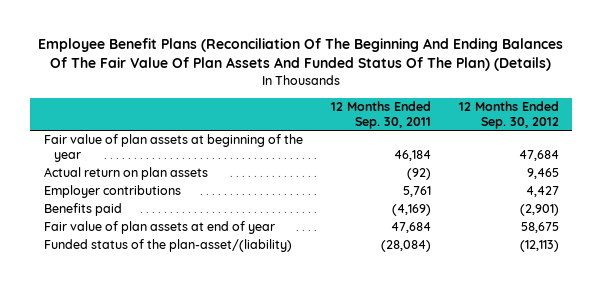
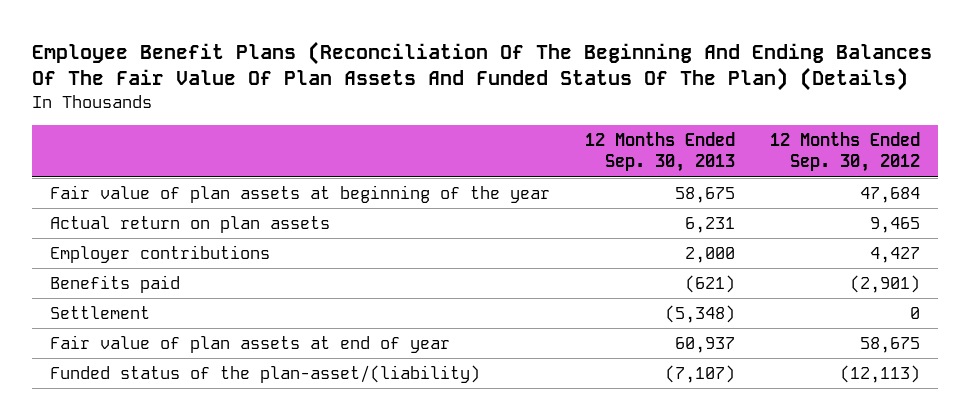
- | 12 Months Ended Sep. 30, 2011 | 12 Months Ended Sep. 30, 2012
+ | 12 Months Ended Sep. 30, 2013 | 12 Months Ended Sep. 30, 2012
+ Settlement | (5,348) | 0

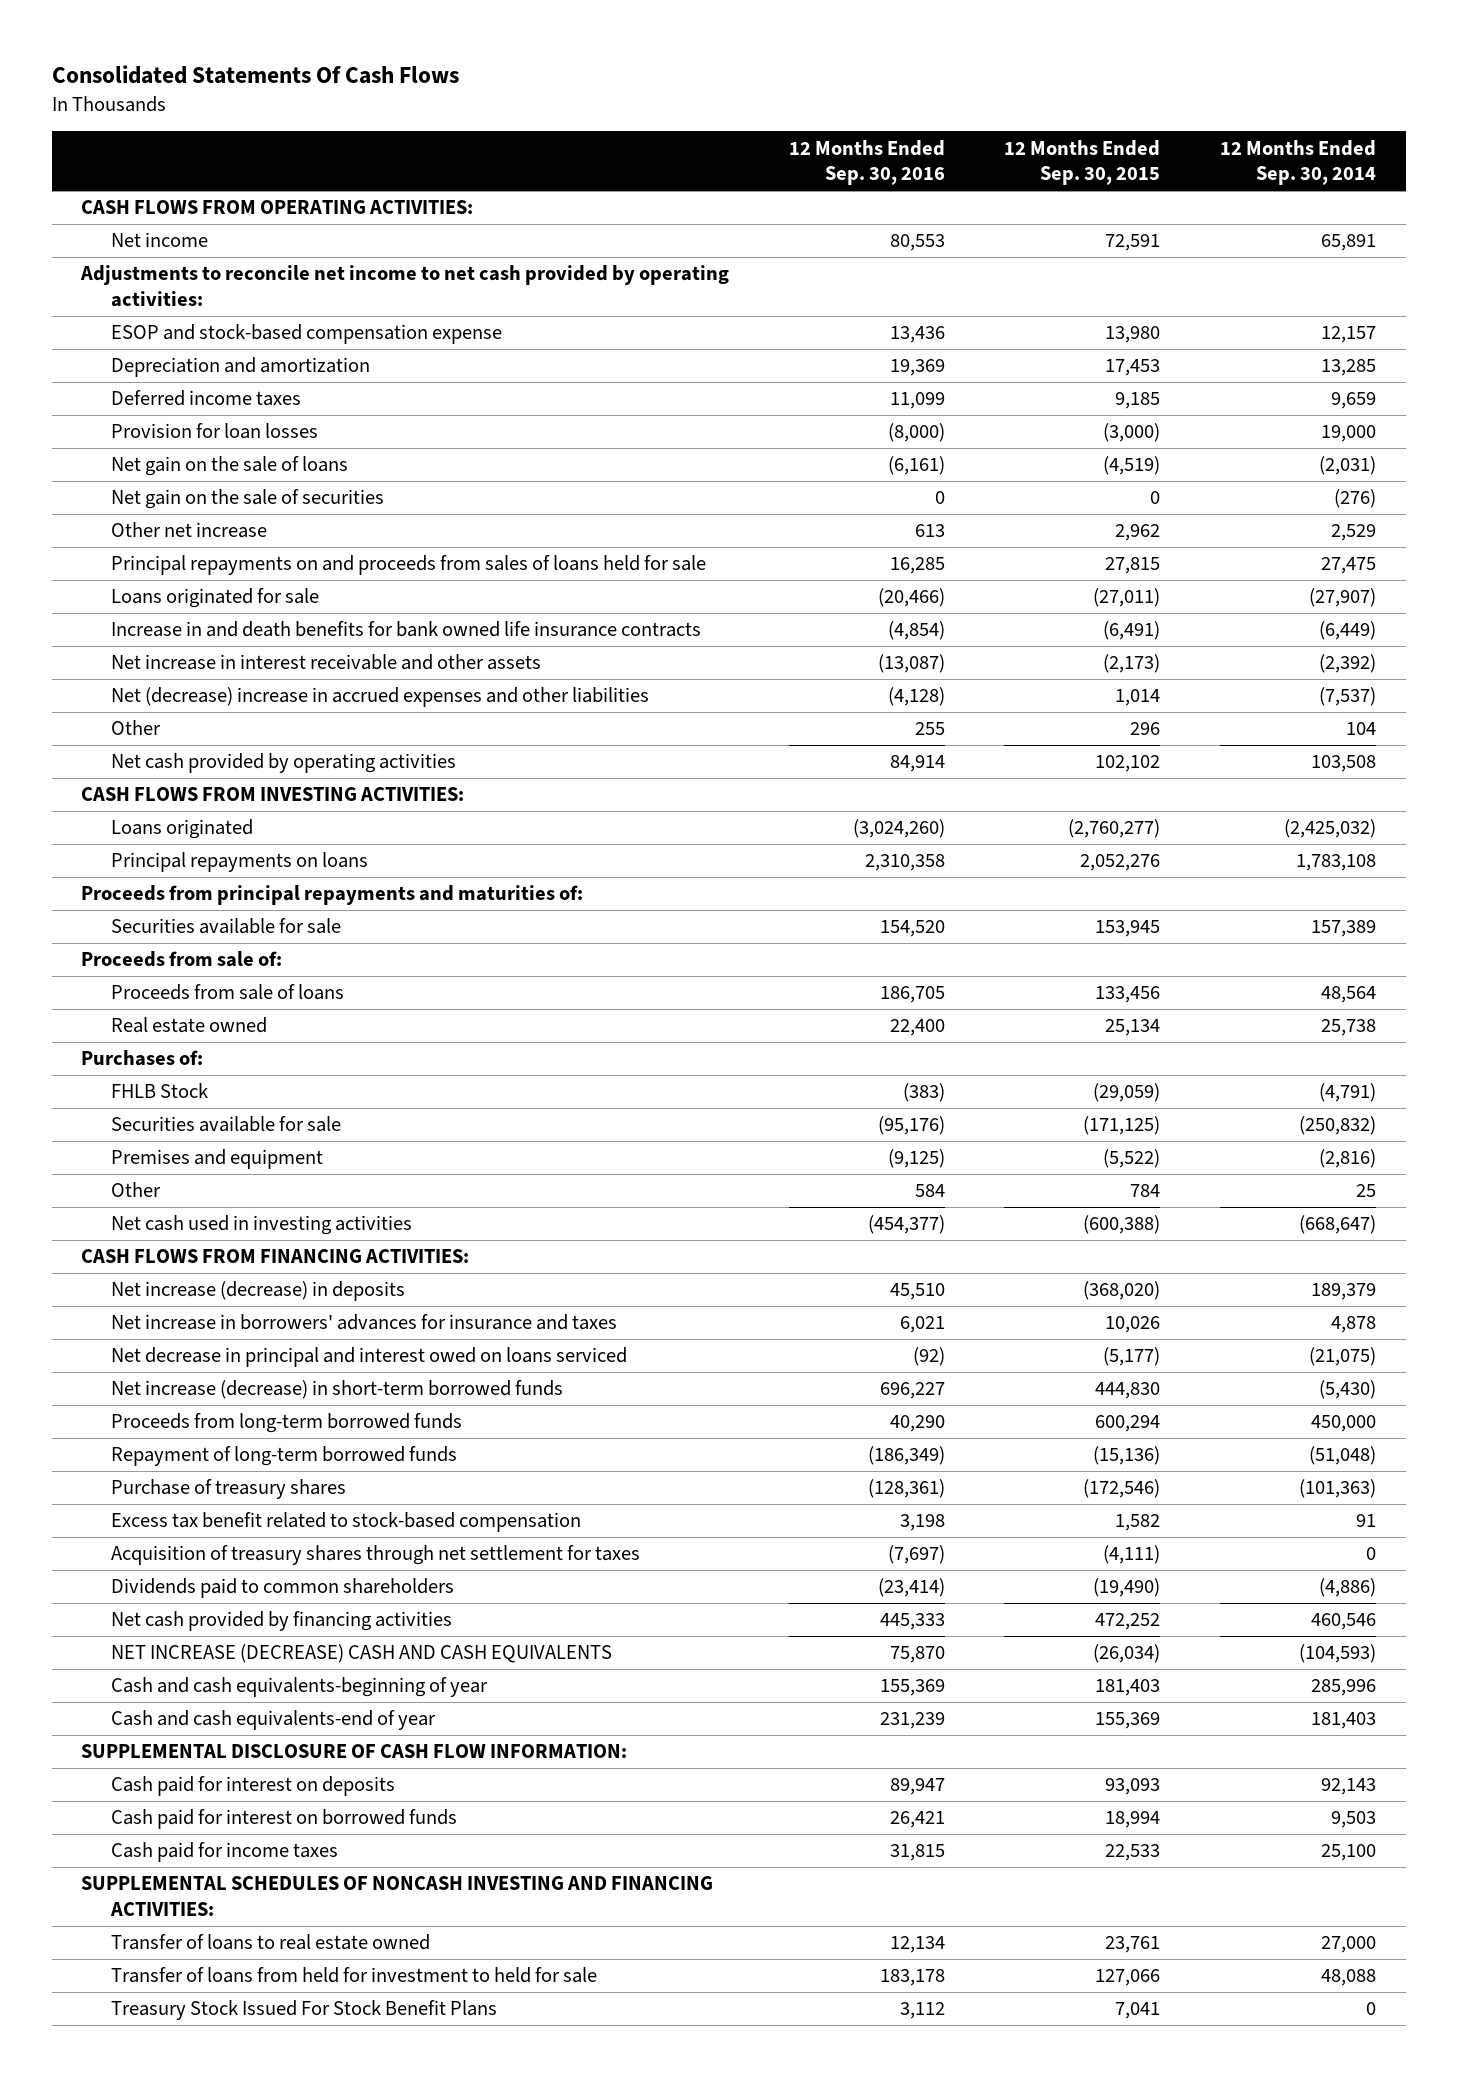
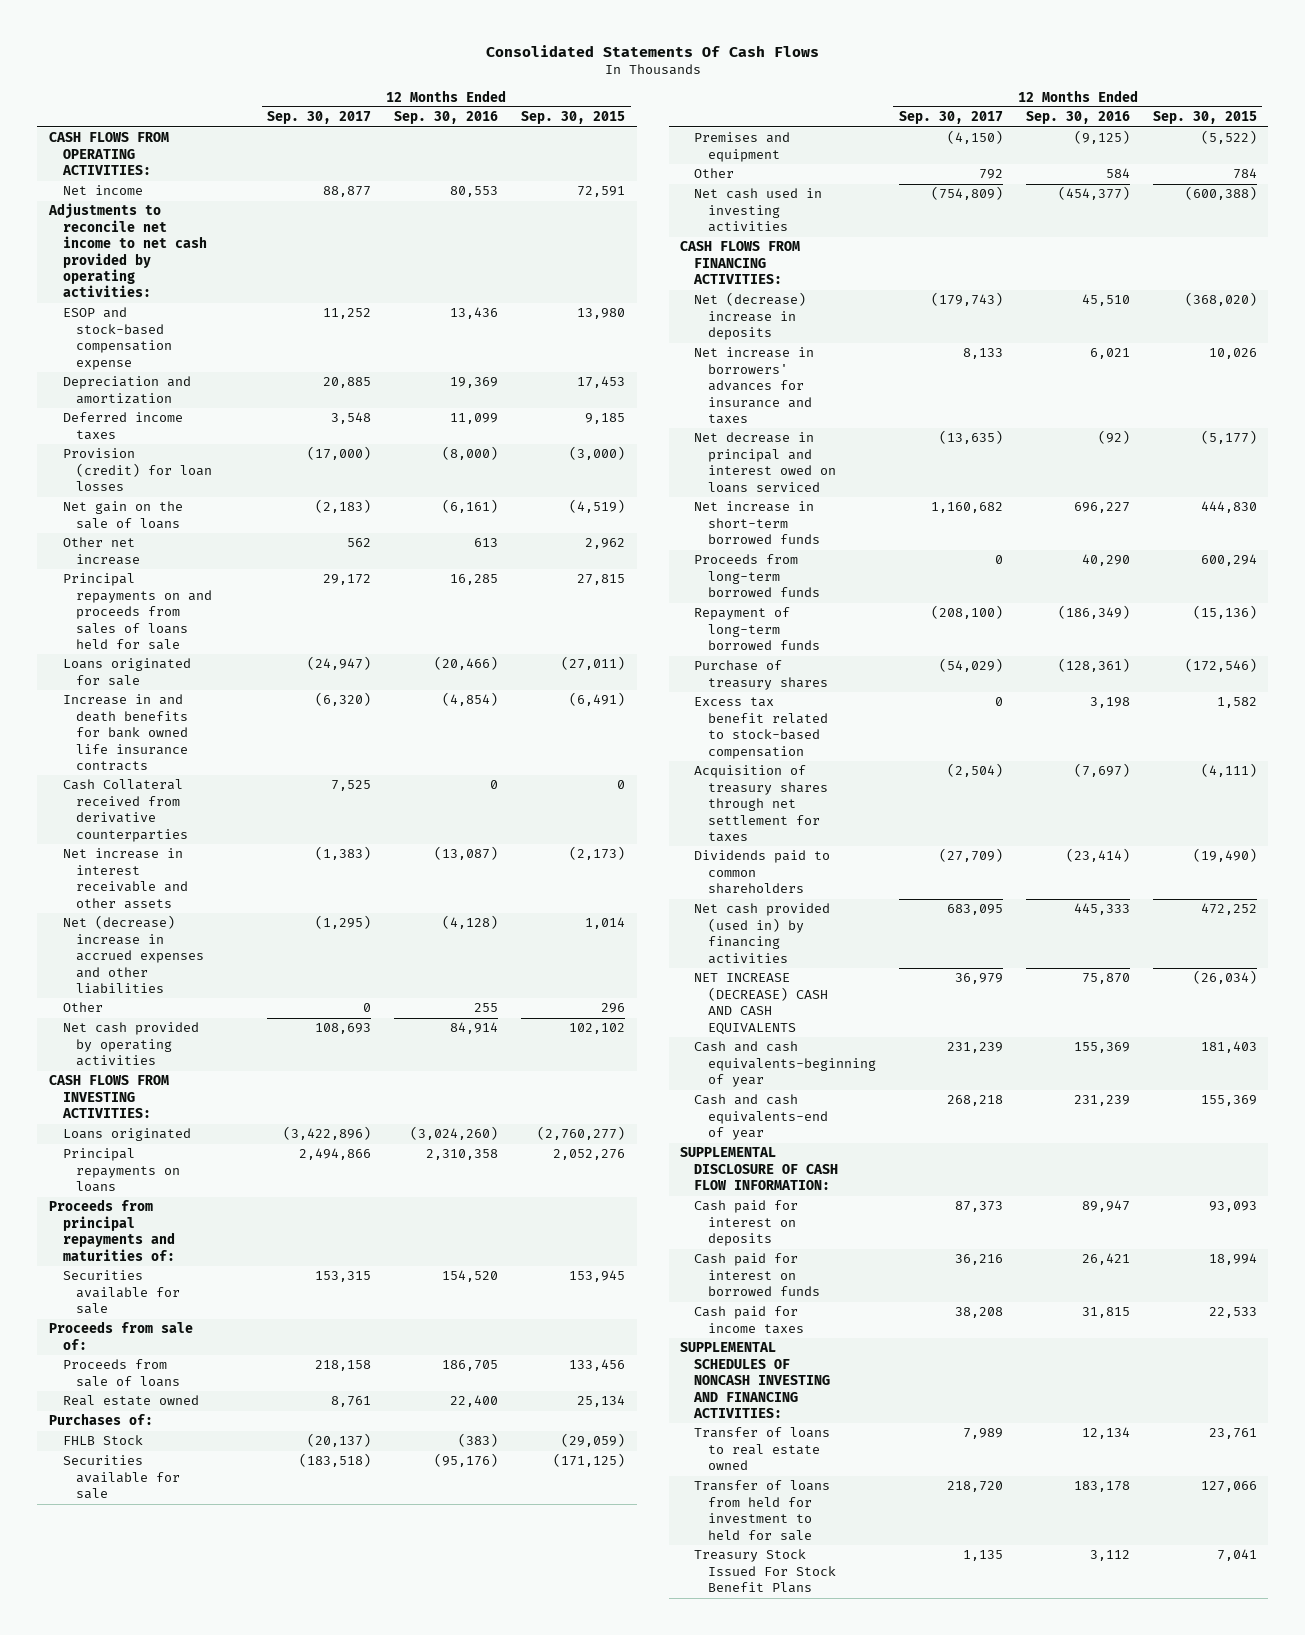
- | 12 Months Ended Sep. 30, 2016 | 12 Months Ended Sep. 30, 2015 | 12 Months Ended Sep. 30, 2014
+ | 12 Months Ended Sep. 30, 2017 | 12 Months Ended Sep. 30, 2016 | 12 Months Ended Sep. 30, 2015
- Provision for loan losses | (8,000) | (3,000) | 19,000
+ Provision (credit) for loan losses | (17,000) | (8,000) | (3,000)
- Net gain on the sale of securities | 0 | 0 | (276)
+ Cash Collateral received from derivative counterparties | 7,525 | 0 | 0
- Net increase (decrease) in deposits | 45,510 | (368,020) | 189,379
+ Net (decrease) increase in deposits | (179,743) | 45,510 | (368,020)
- Net increase (decrease) in short-term borrowed funds | 696,227 | 444,830 | (5,430)
+ Net increase in short-term borrowed funds | 1,160,682 | 696,227 | 444,830
- Net cash provided by financing activities | 445,333 | 472,252 | 460,546
+ Net cash provided (used in) by financing activities | 683,095 | 445,333 | 472,252

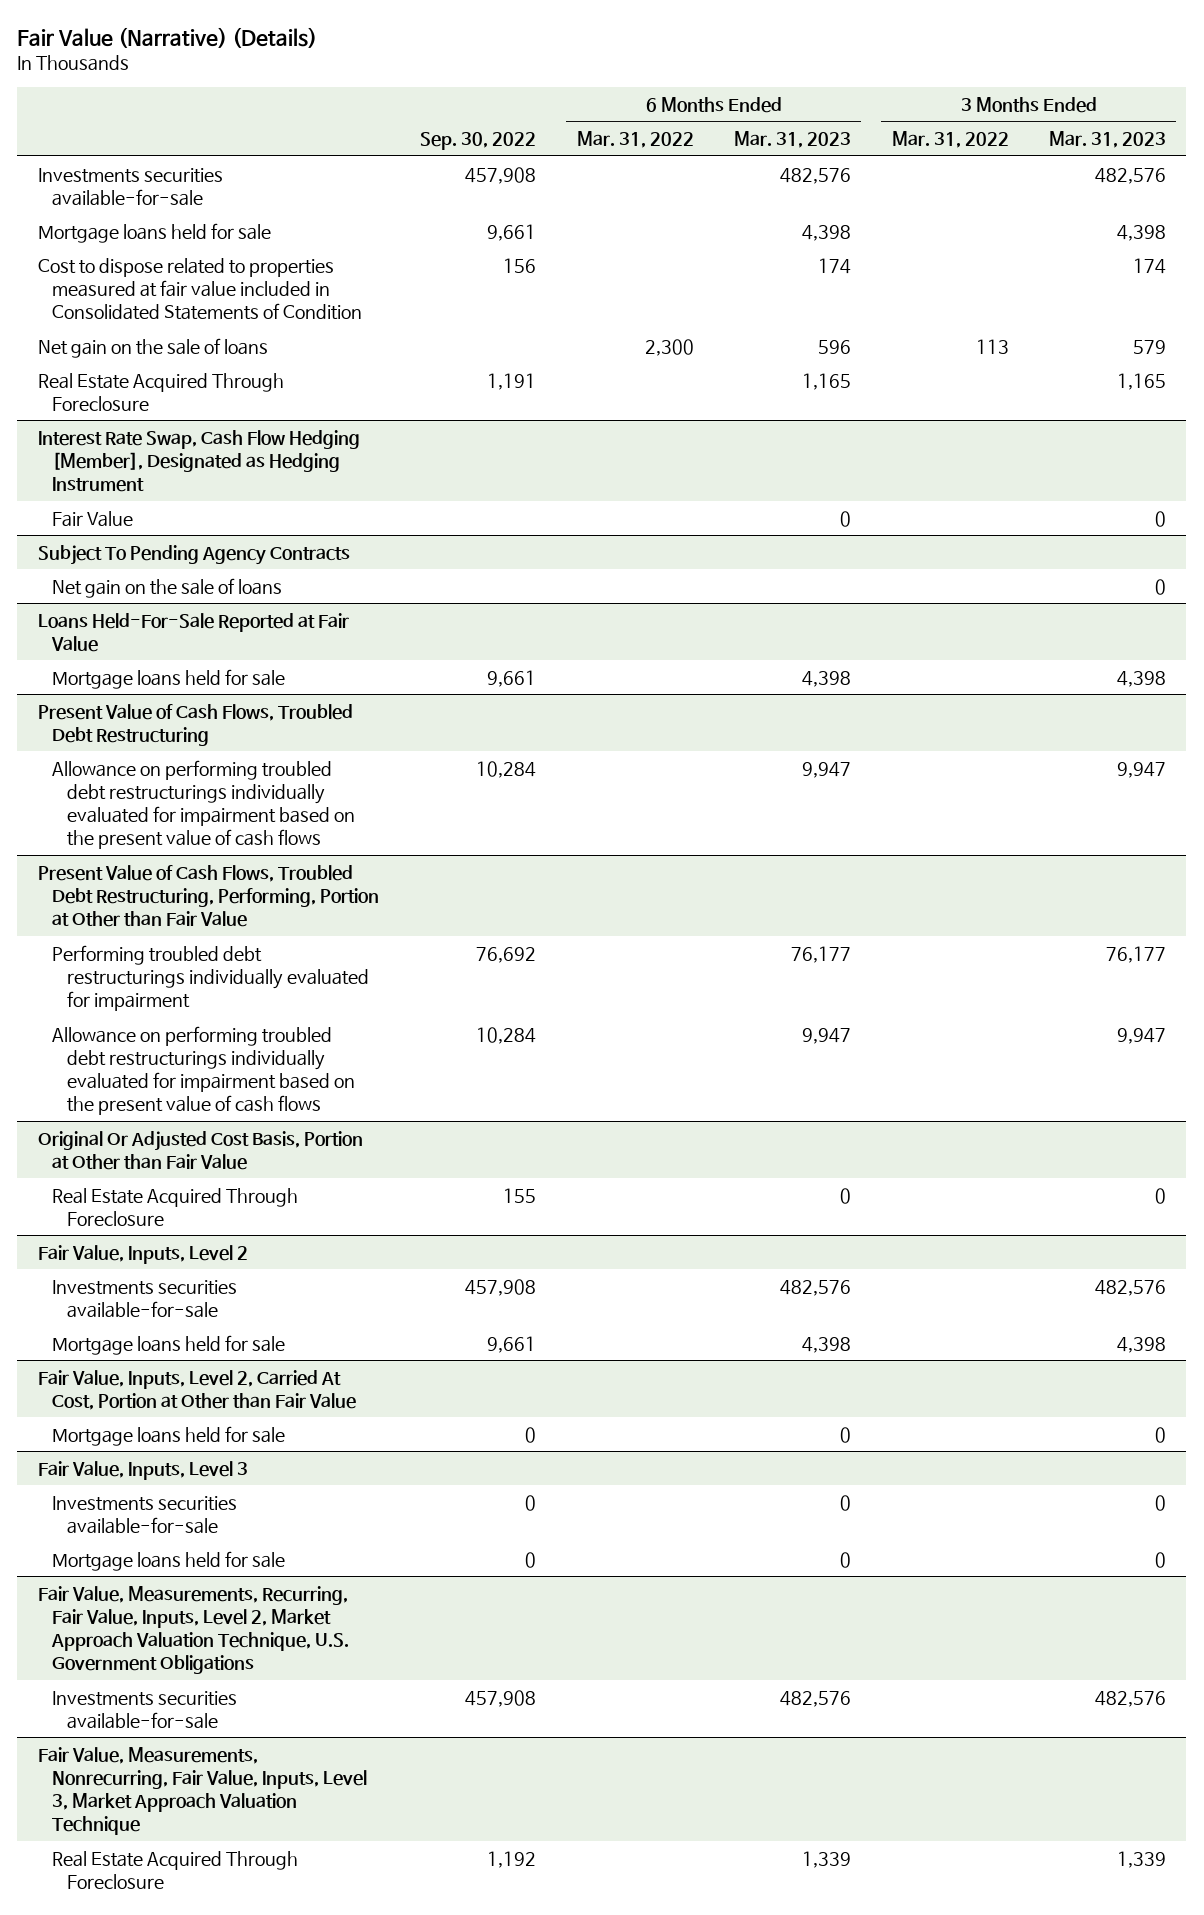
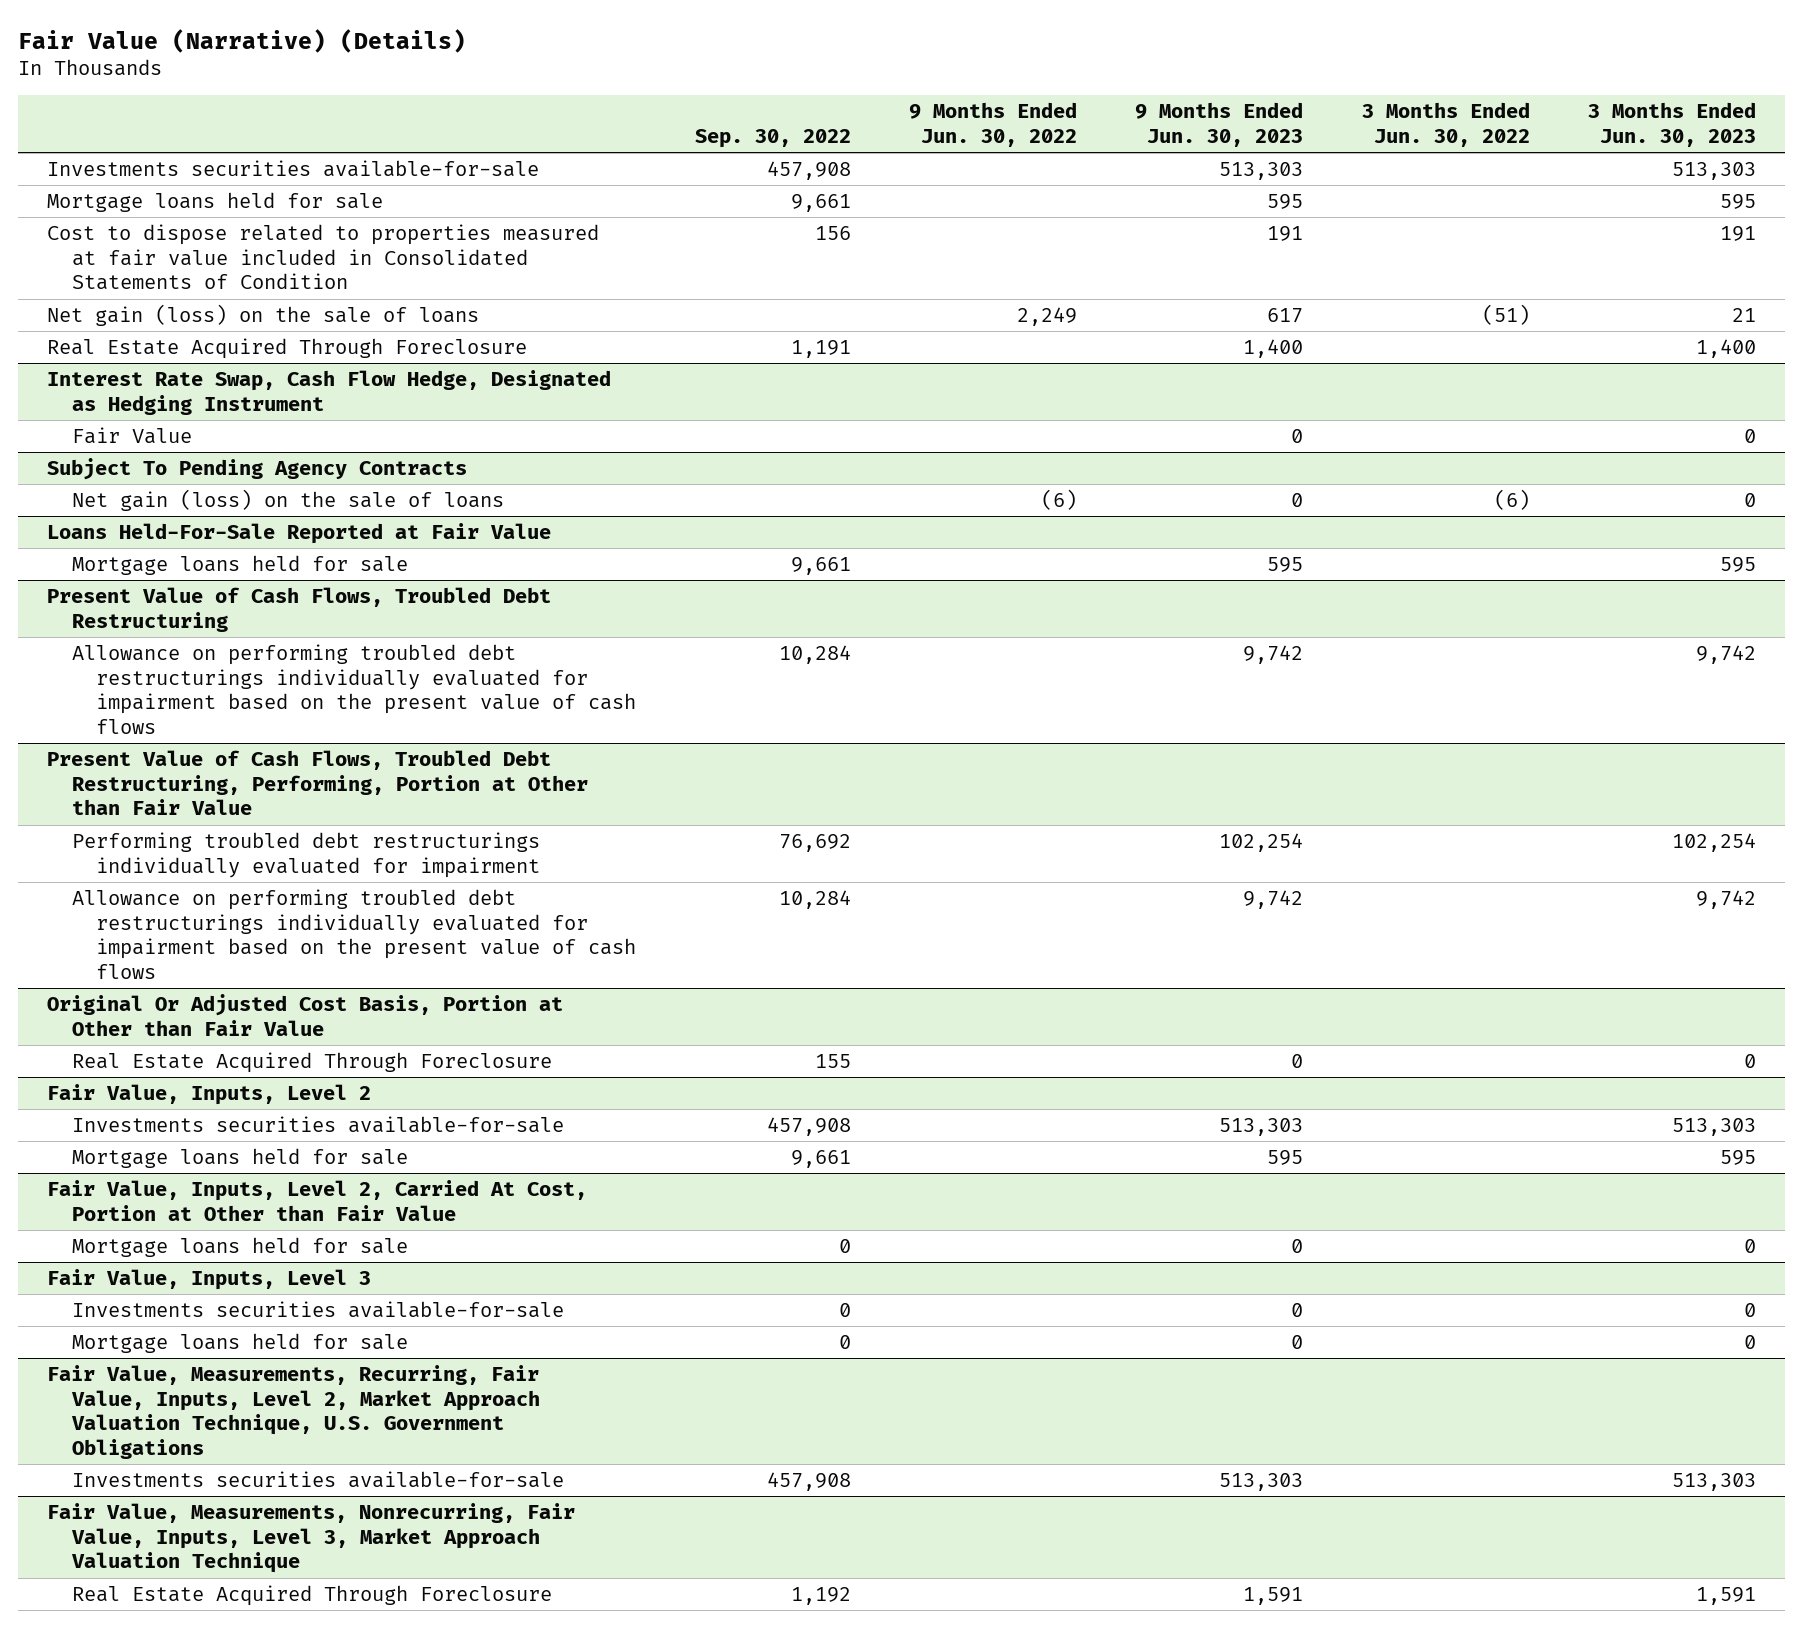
- | Sep. 30, 2022 | 6 Months Ended Mar. 31, 2022 | 6 Months Ended Mar. 31, 2023 | 3 Months Ended Mar. 31, 2022 | 3 Months Ended Mar. 31, 2023
+ | Sep. 30, 2022 | 9 Months Ended Jun. 30, 2022 | 9 Months Ended Jun. 30, 2023 | 3 Months Ended Jun. 30, 2022 | 3 Months Ended Jun. 30, 2023
- Net gain on the sale of loans | | 2,300 | 596 | 113 | 579
+ Net gain (loss) on the sale of loans | | 2,249 | 617 | (51) | 21
- Interest Rate Swap, Cash Flow Hedging [Member], Designated as Hedging Instrument
+ Interest Rate Swap, Cash Flow Hedge, Designated as Hedging Instrument
@ Subject To Pending Agency Contracts
- Net gain on the sale of loans | | | | | 0
+ Net gain (loss) on the sale of loans | | (6) | 0 | (6) | 0

